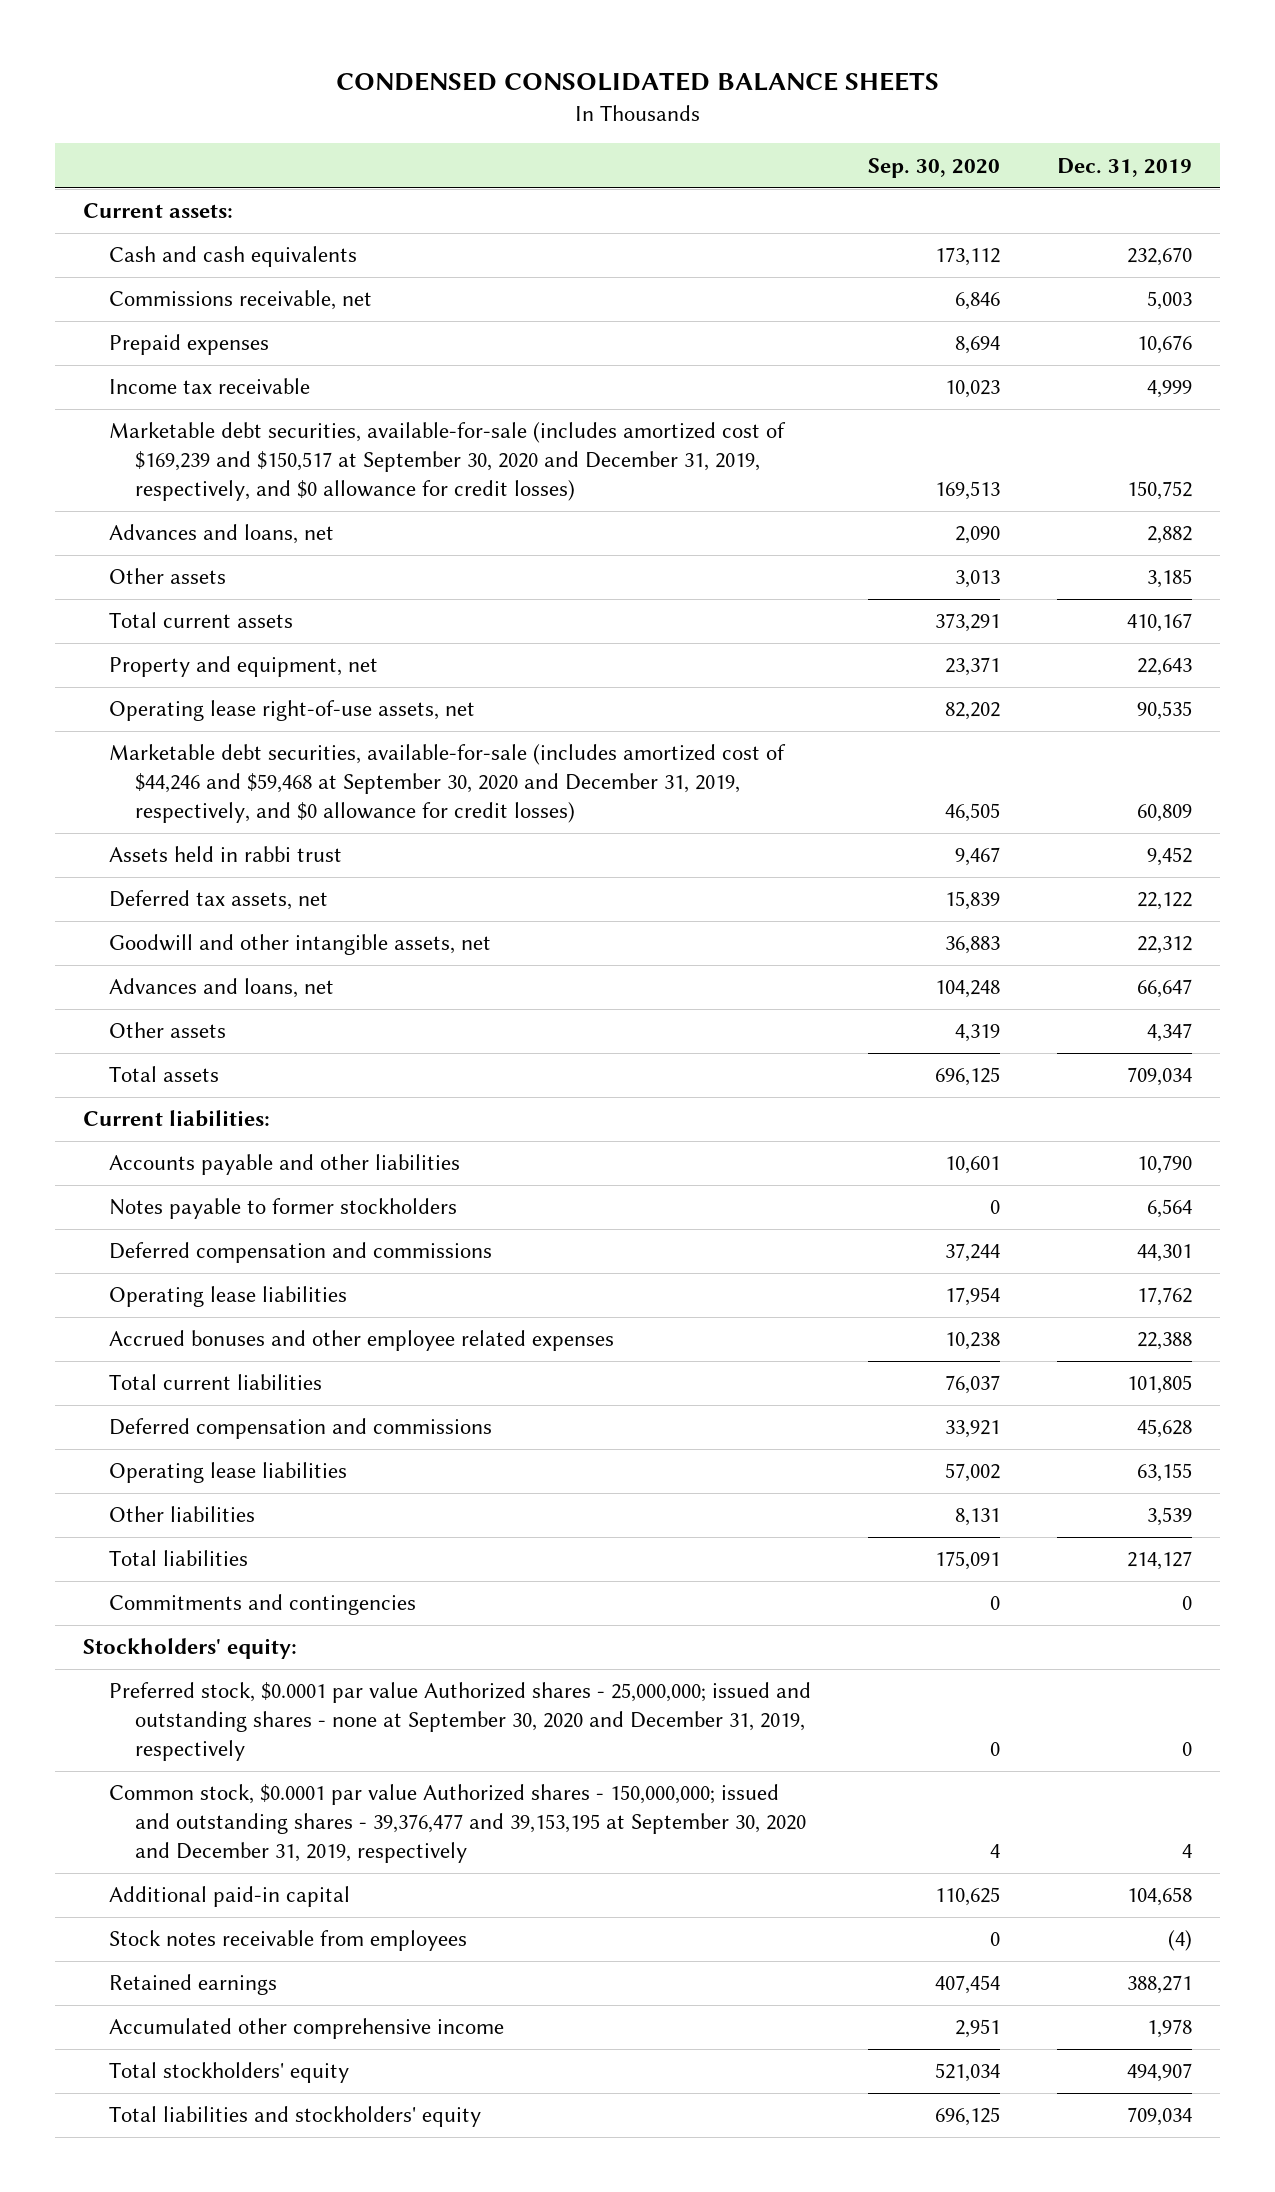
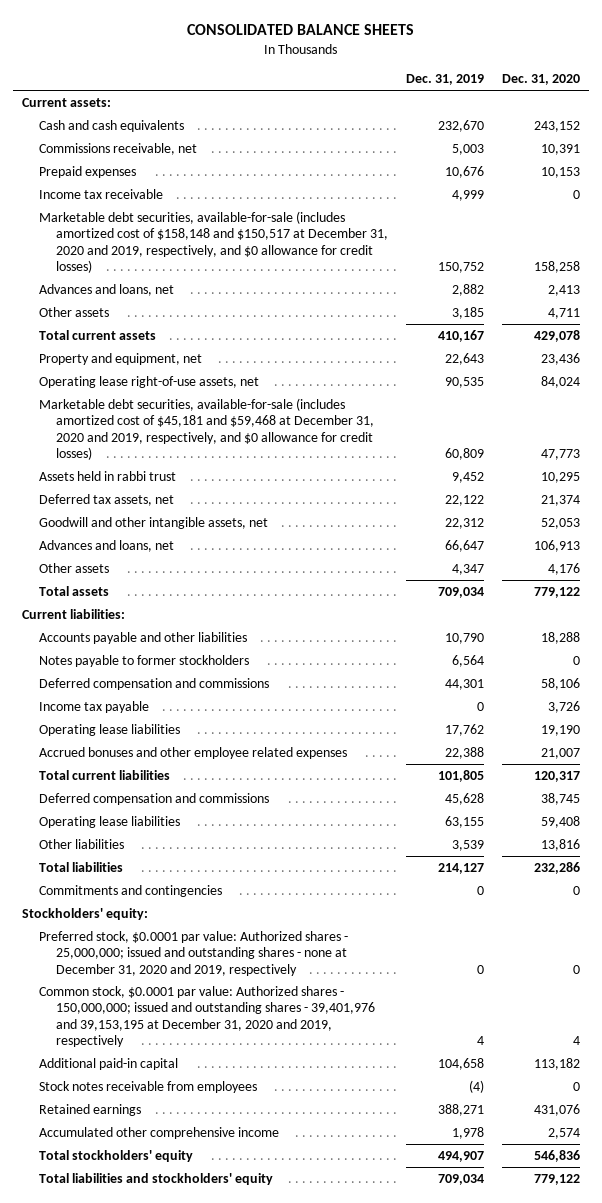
- CONDENSED CONSOLIDATED BALANCE SHEETS
+ CONSOLIDATED BALANCE SHEETS
- | Sep. 30, 2020 | Dec. 31, 2019
+ | Dec. 31, 2019 | Dec. 31, 2020
- Marketable debt securities, available-for-sale (includes amortized cost of $169,239 and $150,517 at September 30, 2020 and December 31, 2019, respectively, and $0 allowance for credit losses) | 169,513 | 150,752
+ Marketable debt securities, available-for-sale (includes amortized cost of $158,148 and $150,517 at December 31, 2020 and 2019, respectively, and $0 allowance for credit losses) | 150,752 | 158,258
- Marketable debt securities, available-for-sale (includes amortized cost of $44,246 and $59,468 at September 30, 2020 and December 31, 2019, respectively, and $0 allowance for credit losses) | 46,505 | 60,809
+ Marketable debt securities, available-for-sale (includes amortized cost of $45,181 and $59,468 at December 31, 2020 and 2019, respectively, and $0 allowance for credit losses) | 60,809 | 47,773
+ Income tax payable | 0 | 3,726
- Preferred stock, $0.0001 par value Authorized shares - 25,000,000; issued and outstanding shares - none at September 30, 2020 and December 31, 2019, respectively | 0 | 0
- Common stock, $0.0001 par value Authorized shares - 150,000,000; issued and outstanding shares - 39,376,477 and 39,153,195 at September 30, 2020 and December 31, 2019, respectively | 4 | 4
+ Preferred stock, $0.0001 par value: Authorized shares - 25,000,000; issued and outstanding shares - none at December 31, 2020 and 2019, respectively | 0 | 0
+ Common stock, $0.0001 par value: Authorized shares - 150,000,000; issued and outstanding shares - 39,401,976 and 39,153,195 at December 31, 2020 and 2019, respectively | 4 | 4

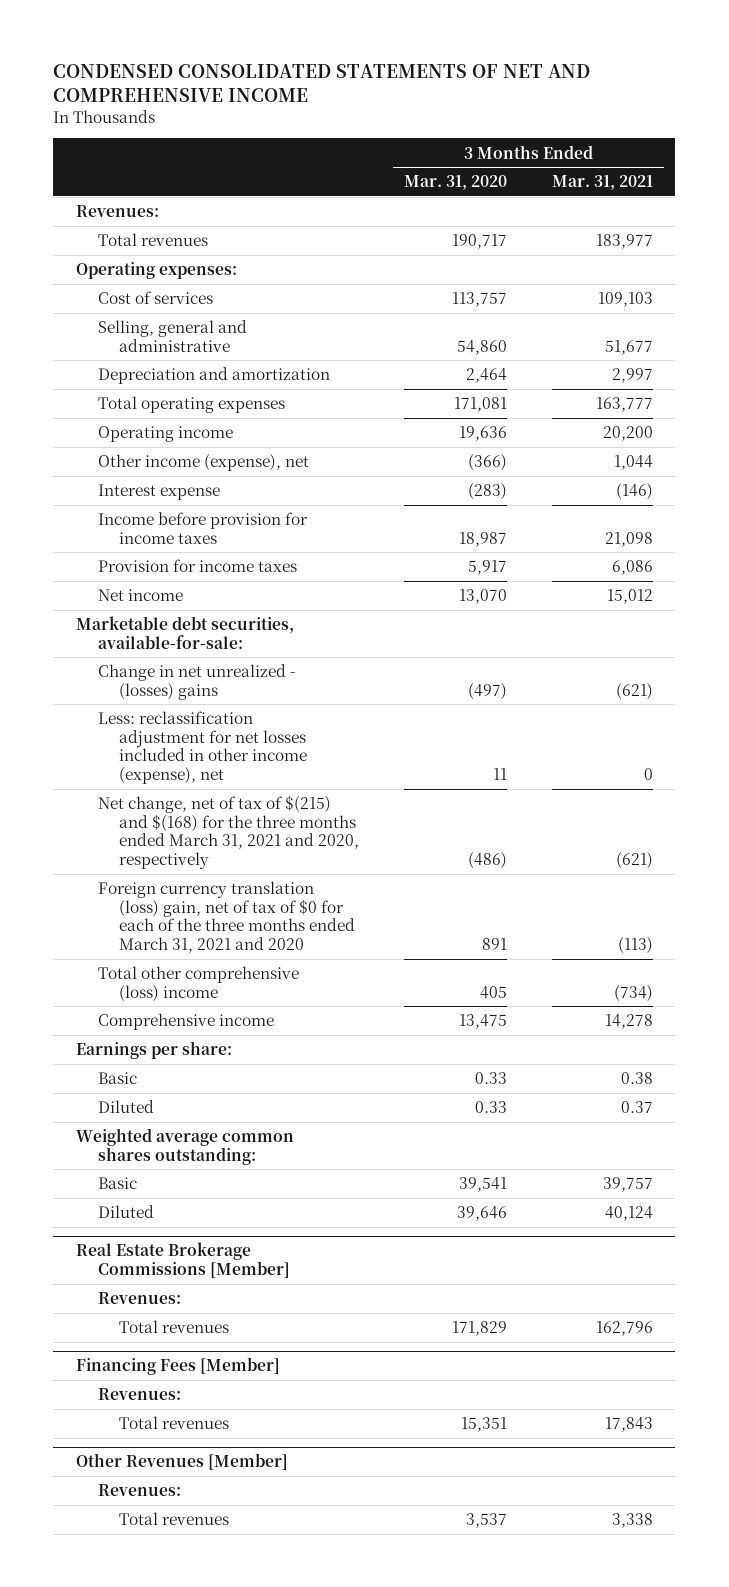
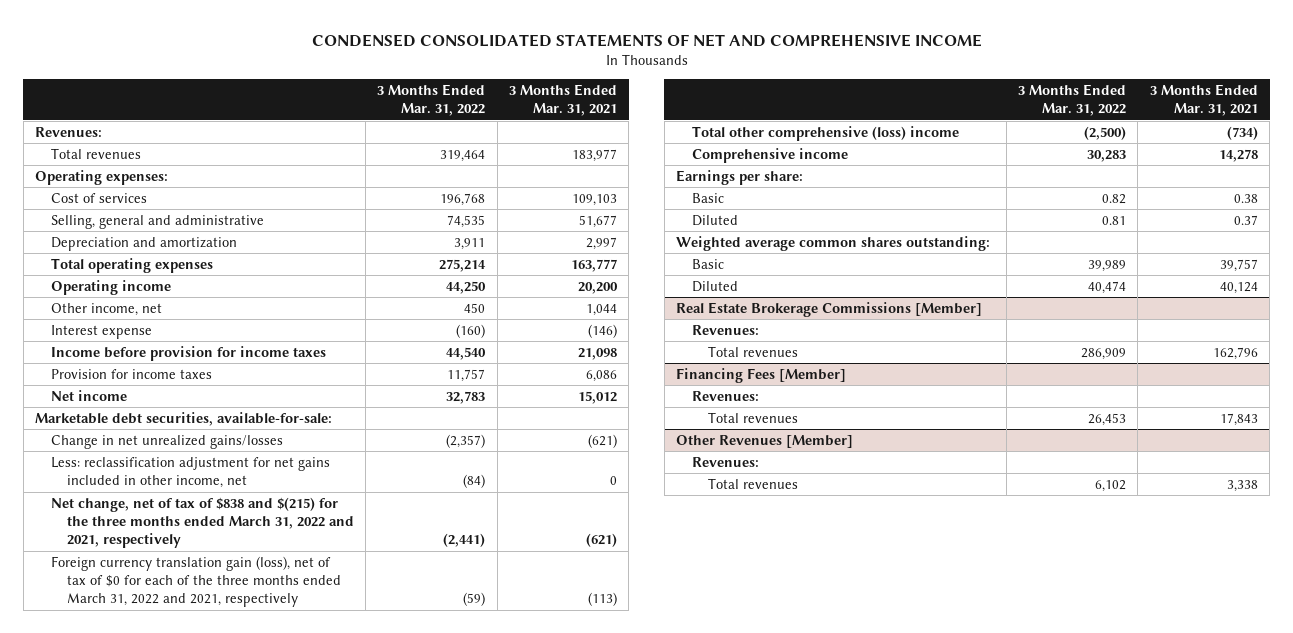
- | 3 Months Ended Mar. 31, 2020 | 3 Months Ended Mar. 31, 2021
+ | 3 Months Ended Mar. 31, 2022 | 3 Months Ended Mar. 31, 2021
- Other income (expense), net | (366) | 1,044
+ Other income, net | 450 | 1,044
- Change in net unrealized - (losses) gains | (497) | (621)
- Less: reclassification adjustment for net losses included in other income (expense), net | 11 | 0
- Net change, net of tax of $(215) and $(168) for the three months ended March 31, 2021 and 2020, respectively | (486) | (621)
- Foreign currency translation (loss) gain, net of tax of $0 for each of the three months ended March 31, 2021 and 2020 | 891 | (113)
+ Change in net unrealized gains/losses | (2,357) | (621)
+ Less: reclassification adjustment for net gains included in other income, net | (84) | 0
+ Net change, net of tax of $838 and $(215) for the three months ended March 31, 2022 and 2021, respectively | (2,441) | (621)
+ Foreign currency translation gain (loss), net of tax of $0 for each of the three months ended March 31, 2022 and 2021, respectively | (59) | (113)

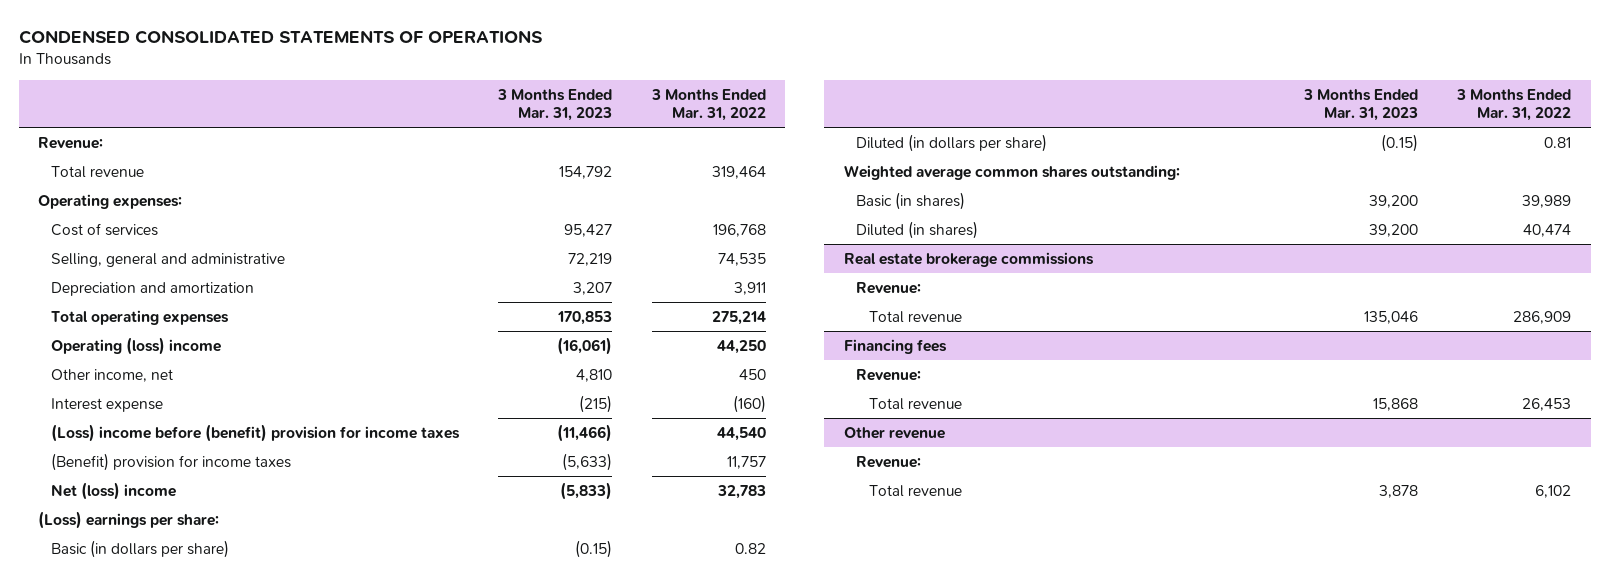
- CONDENSED CONSOLIDATED STATEMENTS OF NET AND COMPREHENSIVE INCOME
+ CONDENSED CONSOLIDATED STATEMENTS OF OPERATIONS
- | 3 Months Ended Mar. 31, 2022 | 3 Months Ended Mar. 31, 2021
+ | 3 Months Ended Mar. 31, 2023 | 3 Months Ended Mar. 31, 2022
- Revenues:
- Total revenues | 319,464 | 183,977
+ Revenue:
+ Total revenue | 154,792 | 319,464
- Operating income | 44,250 | 20,200
+ Operating (loss) income | (16,061) | 44,250
- Income before provision for income taxes | 44,540 | 21,098
- Provision for income taxes | 11,757 | 6,086
- Net income | 32,783 | 15,012
- Marketable debt securities, available-for-sale:
- Change in net unrealized gains/losses | (2,357) | (621)
- Less: reclassification adjustment for net gains included in other income, net | (84) | 0
- Net change, net of tax of $838 and $(215) for the three months ended March 31, 2022 and 2021, respectively | (2,441) | (621)
- Foreign currency translation gain (loss), net of tax of $0 for each of the three months ended March 31, 2022 and 2021, respectively | (59) | (113)
- Total other comprehensive (loss) income | (2,500) | (734)
- Comprehensive income | 30,283 | 14,278
- Earnings per share:
- Basic | 0.82 | 0.38
- Diluted | 0.81 | 0.37
+ (Loss) income before (benefit) provision for income taxes | (11,466) | 44,540
+ (Benefit) provision for income taxes | (5,633) | 11,757
+ Net (loss) income | (5,833) | 32,783
+ (Loss) earnings per share:
+ Basic (in dollars per share) | (0.15) | 0.82
+ Diluted (in dollars per share) | (0.15) | 0.81
- Basic | 39,989 | 39,757
- Diluted | 40,474 | 40,124
- Real Estate Brokerage Commissions [Member]
- Revenues:
- Total revenues | 286,909 | 162,796
- Financing Fees [Member]
- Revenues:
- Total revenues | 26,453 | 17,843
- Other Revenues [Member]
- Revenues:
- Total revenues | 6,102 | 3,338
+ Basic (in shares) | 39,200 | 39,989
+ Diluted (in shares) | 39,200 | 40,474
+ Real estate brokerage commissions
+ Revenue:
+ Total revenue | 135,046 | 286,909
+ Financing fees
+ Revenue:
+ Total revenue | 15,868 | 26,453
+ Other revenue
+ Revenue:
+ Total revenue | 3,878 | 6,102

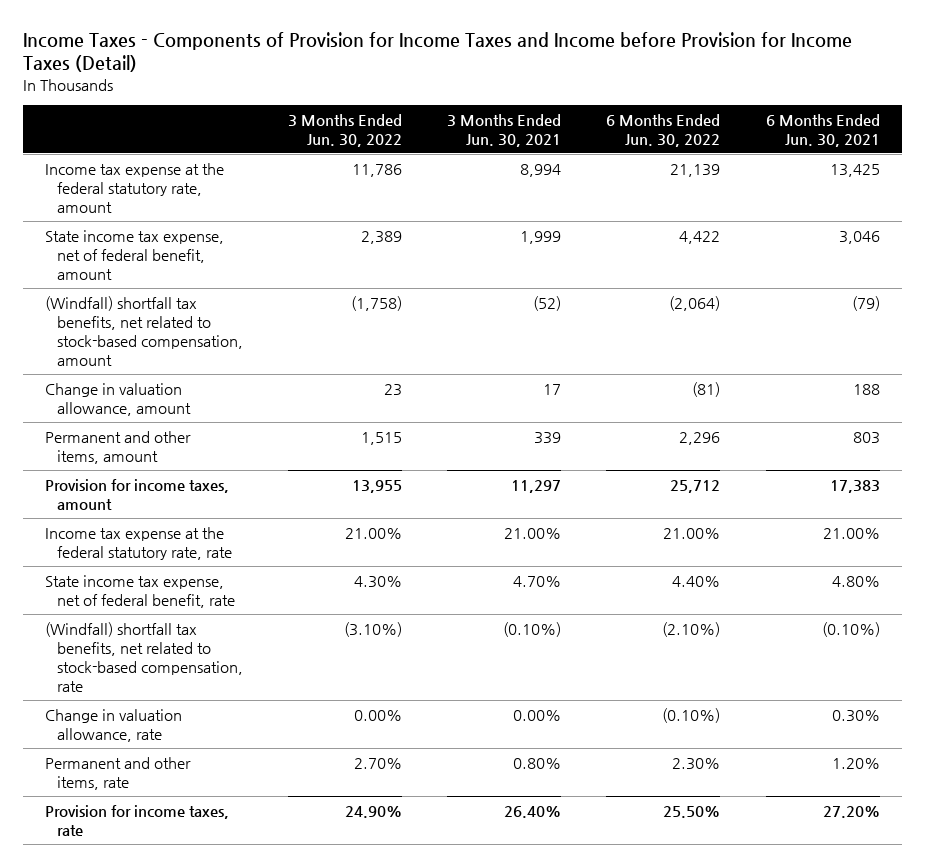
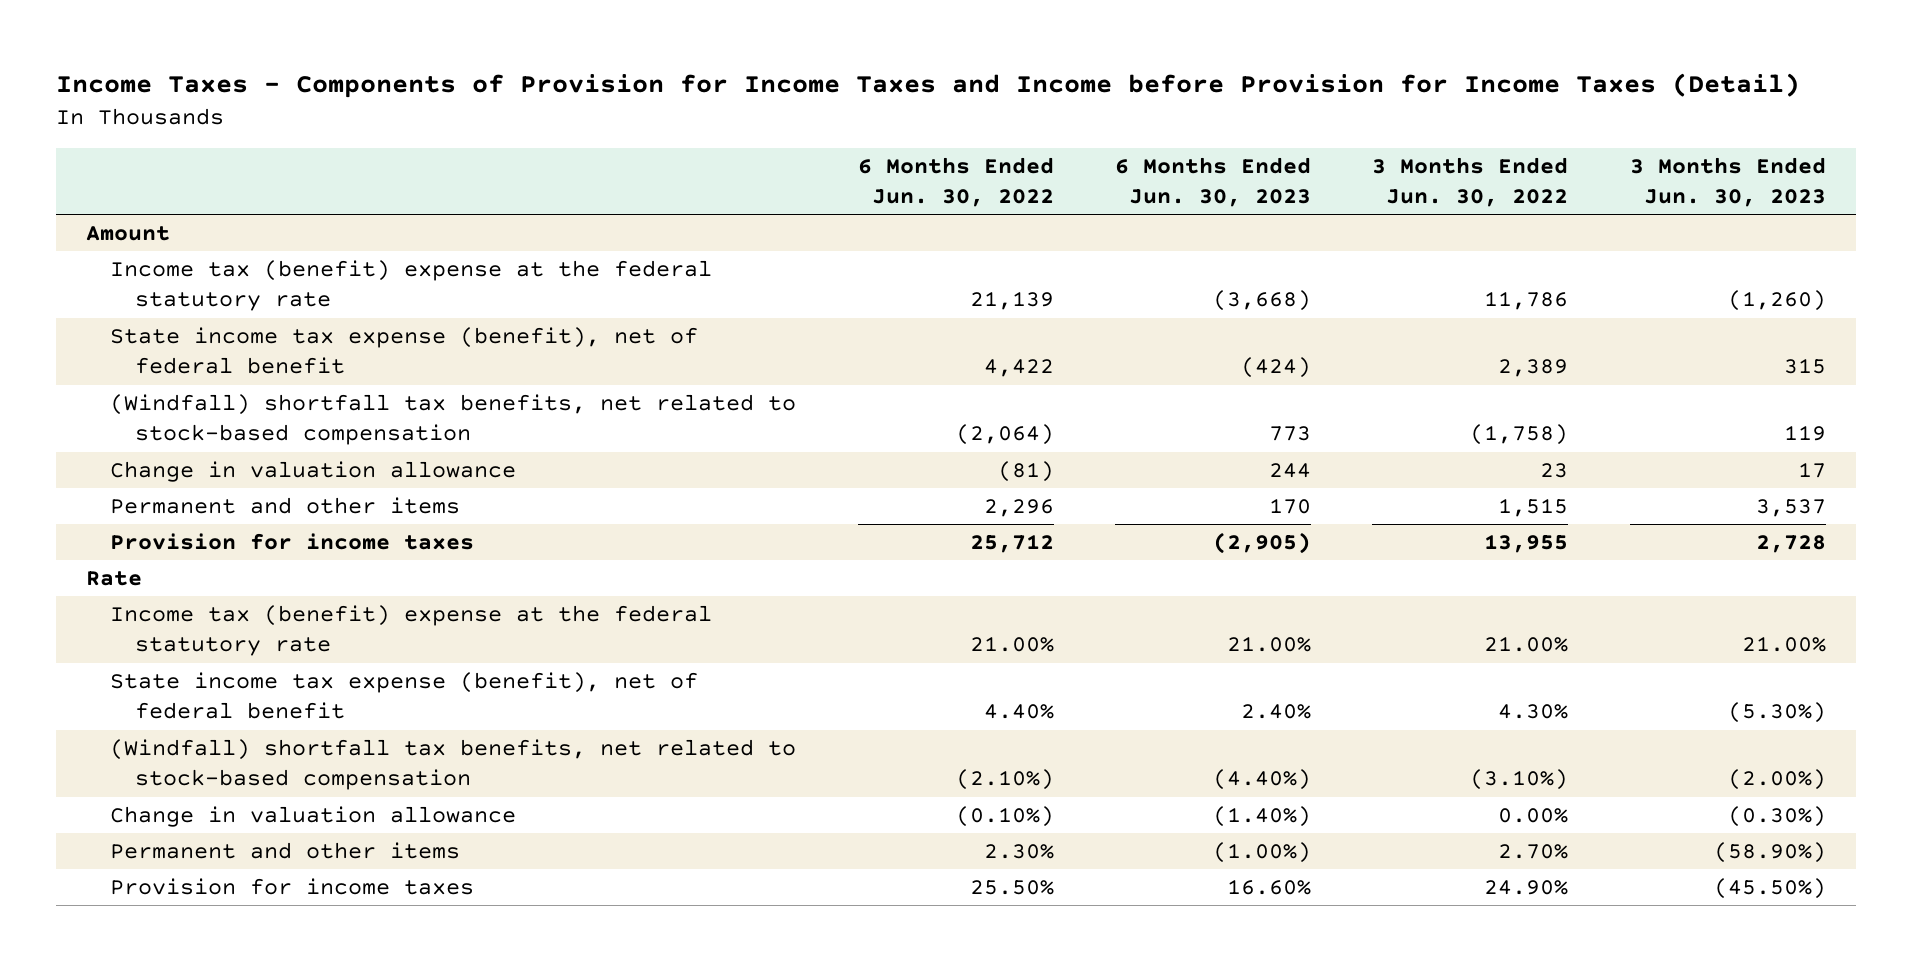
- | 3 Months Ended Jun. 30, 2022 | 3 Months Ended Jun. 30, 2021 | 6 Months Ended Jun. 30, 2022 | 6 Months Ended Jun. 30, 2021
+ | 6 Months Ended Jun. 30, 2022 | 6 Months Ended Jun. 30, 2023 | 3 Months Ended Jun. 30, 2022 | 3 Months Ended Jun. 30, 2023
- Income tax expense at the federal statutory rate, amount | 11,786 | 8,994 | 21,139 | 13,425
- State income tax expense, net of federal benefit, amount | 2,389 | 1,999 | 4,422 | 3,046
- (Windfall) shortfall tax benefits, net related to stock-based compensation, amount | (1,758) | (52) | (2,064) | (79)
- Change in valuation allowance, amount | 23 | 17 | (81) | 188
- Permanent and other items, amount | 1,515 | 339 | 2,296 | 803
- Provision for income taxes, amount | 13,955 | 11,297 | 25,712 | 17,383
- Income tax expense at the federal statutory rate, rate | 21.00% | 21.00% | 21.00% | 21.00%
- State income tax expense, net of federal benefit, rate | 4.30% | 4.70% | 4.40% | 4.80%
- (Windfall) shortfall tax benefits, net related to stock-based compensation, rate | (3.10%) | (0.10%) | (2.10%) | (0.10%)
- Change in valuation allowance, rate | 0.00% | 0.00% | (0.10%) | 0.30%
- Permanent and other items, rate | 2.70% | 0.80% | 2.30% | 1.20%
- Provision for income taxes, rate | 24.90% | 26.40% | 25.50% | 27.20%
+ Amount
+ Income tax (benefit) expense at the federal statutory rate | 21,139 | (3,668) | 11,786 | (1,260)
+ State income tax expense (benefit), net of federal benefit | 4,422 | (424) | 2,389 | 315
+ (Windfall) shortfall tax benefits, net related to stock-based compensation | (2,064) | 773 | (1,758) | 119
+ Change in valuation allowance | (81) | 244 | 23 | 17
+ Permanent and other items | 2,296 | 170 | 1,515 | 3,537
+ Provision for income taxes | 25,712 | (2,905) | 13,955 | 2,728
+ Rate
+ Income tax (benefit) expense at the federal statutory rate | 21.00% | 21.00% | 21.00% | 21.00%
+ State income tax expense (benefit), net of federal benefit | 4.40% | 2.40% | 4.30% | (5.30%)
+ (Windfall) shortfall tax benefits, net related to stock-based compensation | (2.10%) | (4.40%) | (3.10%) | (2.00%)
+ Change in valuation allowance | (0.10%) | (1.40%) | 0.00% | (0.30%)
+ Permanent and other items | 2.30% | (1.00%) | 2.70% | (58.90%)
+ Provision for income taxes | 25.50% | 16.60% | 24.90% | (45.50%)

